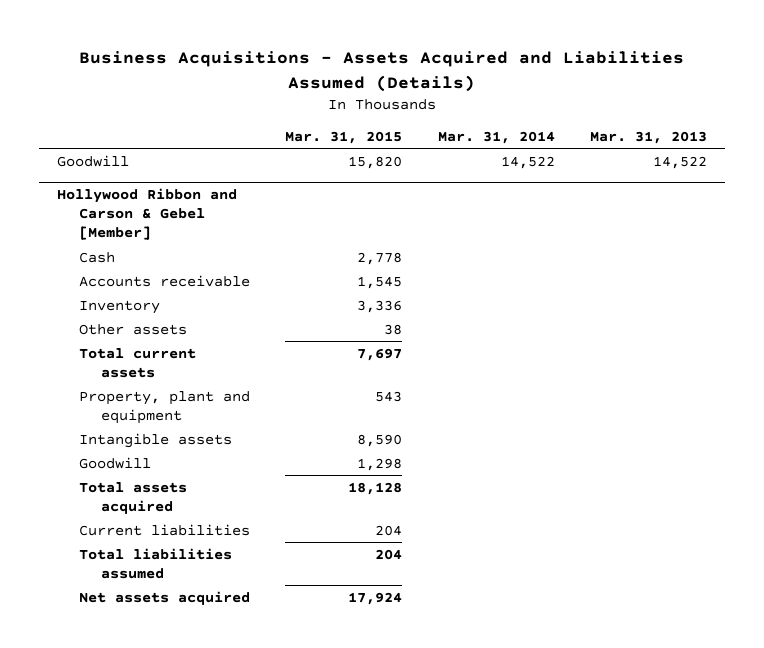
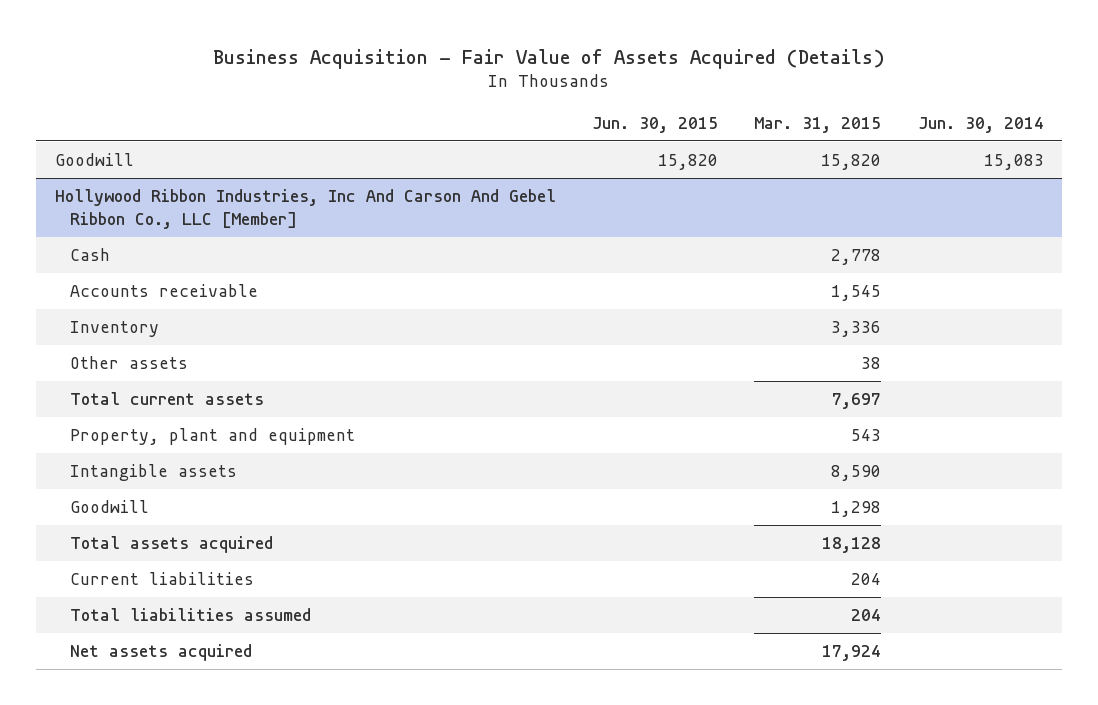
- Business Acquisitions - Assets Acquired and Liabilities Assumed (Details)
+ Business Acquisition - Fair Value of Assets Acquired (Details)
- | Mar. 31, 2015 | Mar. 31, 2014 | Mar. 31, 2013
+ | Jun. 30, 2015 | Mar. 31, 2015 | Jun. 30, 2014
- Hollywood Ribbon and Carson & Gebel [Member]
+ Hollywood Ribbon Industries, Inc And Carson And Gebel Ribbon Co., LLC [Member]

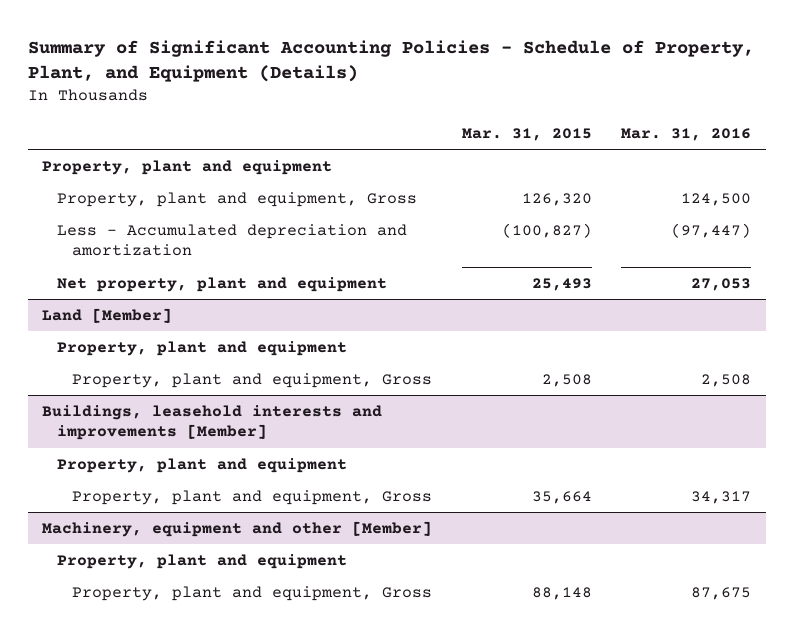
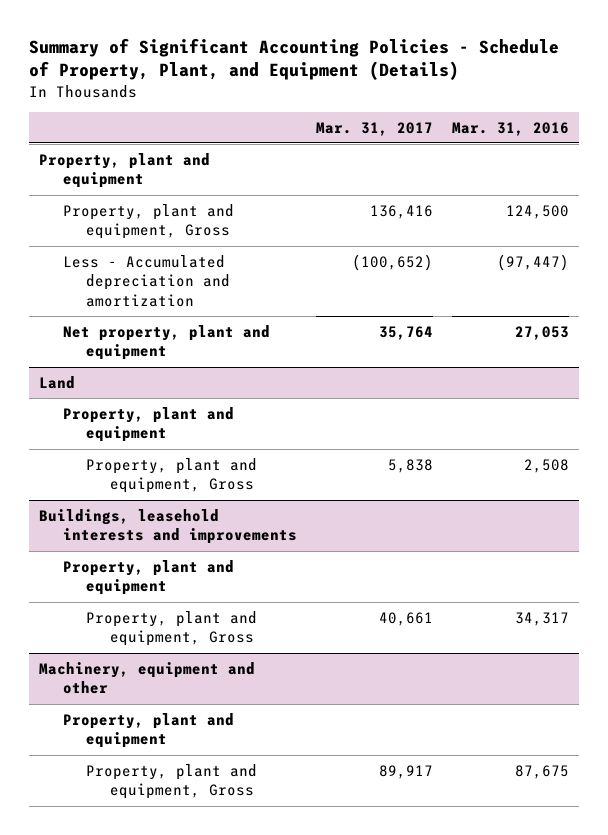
- | Mar. 31, 2015 | Mar. 31, 2016
+ | Mar. 31, 2017 | Mar. 31, 2016
- Land [Member]
+ Land
- Buildings, leasehold interests and improvements [Member]
+ Buildings, leasehold interests and improvements
- Machinery, equipment and other [Member]
+ Machinery, equipment and other

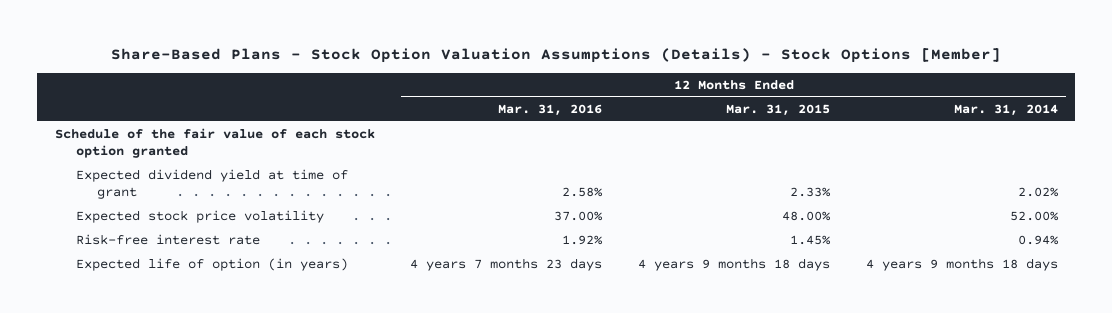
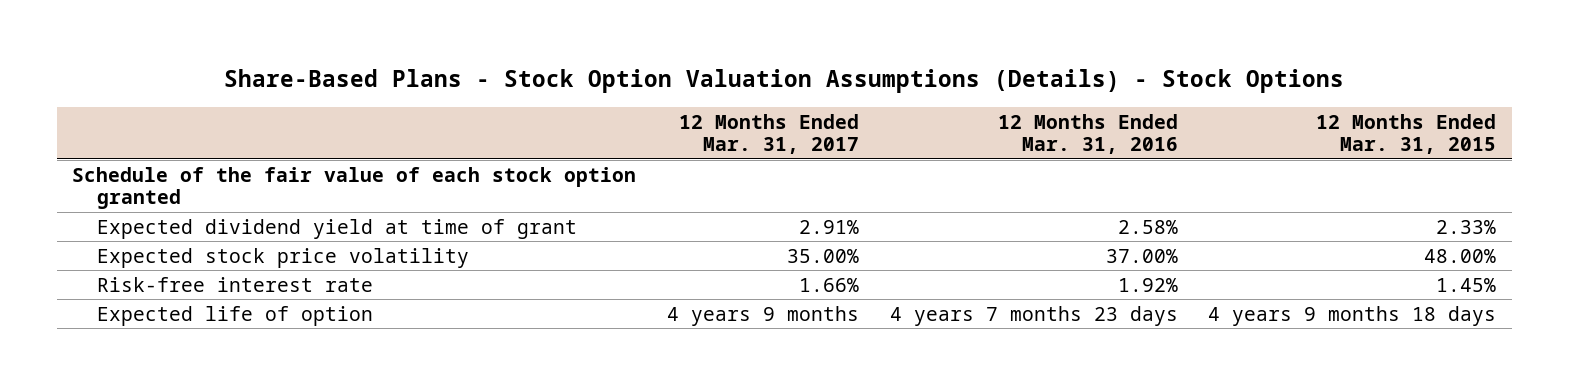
- Share-Based Plans - Stock Option Valuation Assumptions (Details) - Stock Options [Member]
+ Share-Based Plans - Stock Option Valuation Assumptions (Details) - Stock Options
- | 12 Months Ended Mar. 31, 2016 | 12 Months Ended Mar. 31, 2015 | 12 Months Ended Mar. 31, 2014
+ | 12 Months Ended Mar. 31, 2017 | 12 Months Ended Mar. 31, 2016 | 12 Months Ended Mar. 31, 2015
- Expected life of option (in years) | 4 years 7 months 23 days | 4 years 9 months 18 days | 4 years 9 months 18 days
+ Expected life of option | 4 years 9 months | 4 years 7 months 23 days | 4 years 9 months 18 days

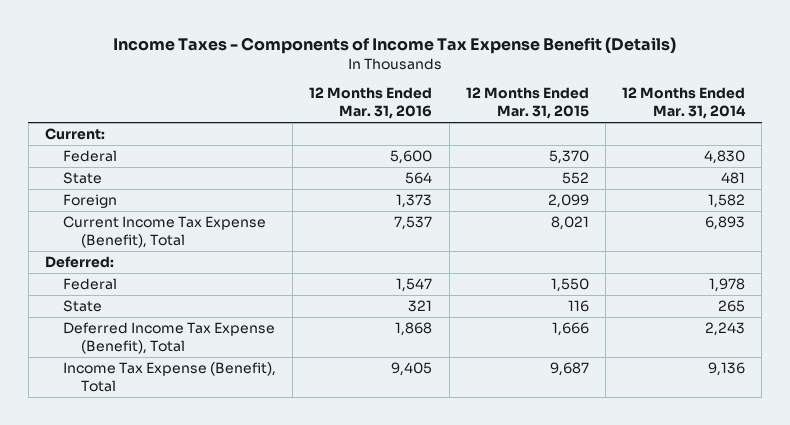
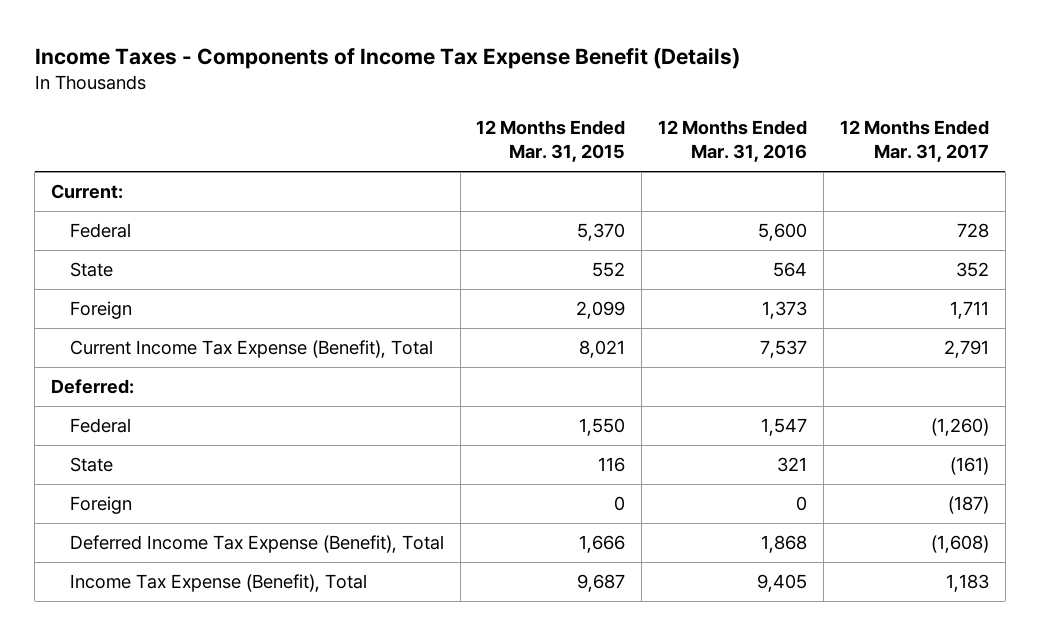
- | 12 Months Ended Mar. 31, 2016 | 12 Months Ended Mar. 31, 2015 | 12 Months Ended Mar. 31, 2014
+ | 12 Months Ended Mar. 31, 2015 | 12 Months Ended Mar. 31, 2016 | 12 Months Ended Mar. 31, 2017
+ Foreign | 0 | 0 | (187)

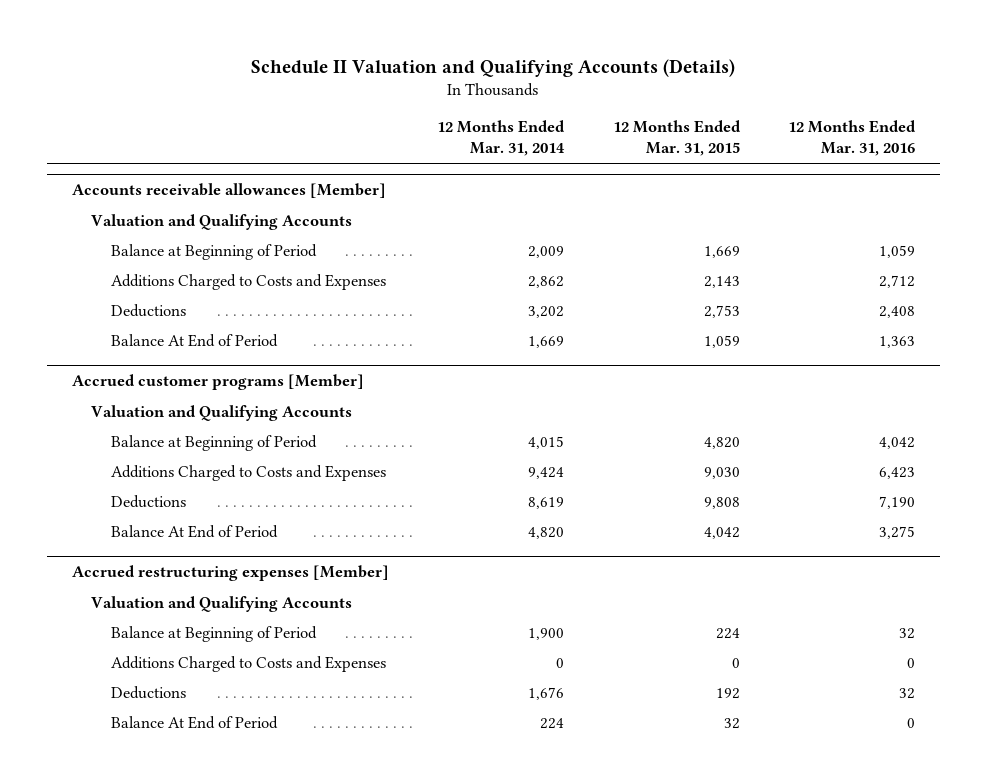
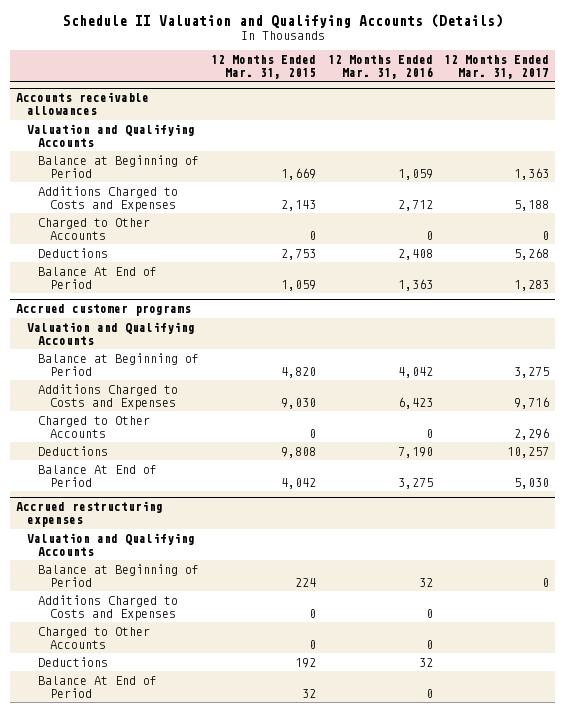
- | 12 Months Ended Mar. 31, 2014 | 12 Months Ended Mar. 31, 2015 | 12 Months Ended Mar. 31, 2016
+ | 12 Months Ended Mar. 31, 2015 | 12 Months Ended Mar. 31, 2016 | 12 Months Ended Mar. 31, 2017
- Accounts receivable allowances [Member]
+ Accounts receivable allowances
+ Charged to Other Accounts | 0 | 0 | 0
- Accrued customer programs [Member]
+ Accrued customer programs
+ Charged to Other Accounts | 0 | 0 | 2,296
- Accrued restructuring expenses [Member]
+ Accrued restructuring expenses
+ Charged to Other Accounts | 0 | 0 |

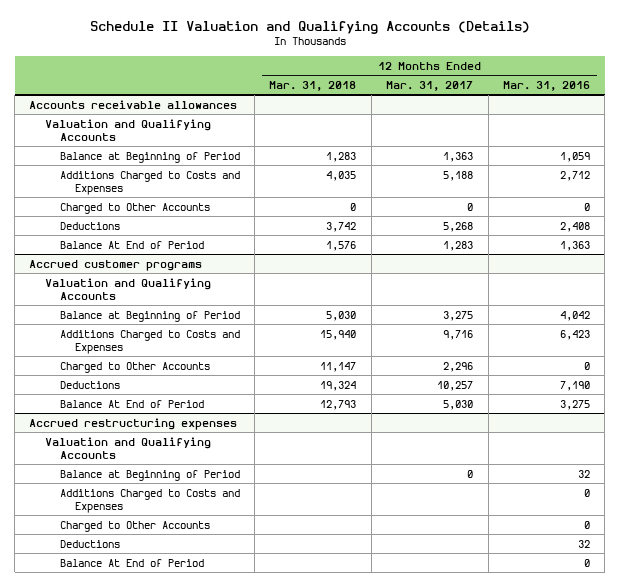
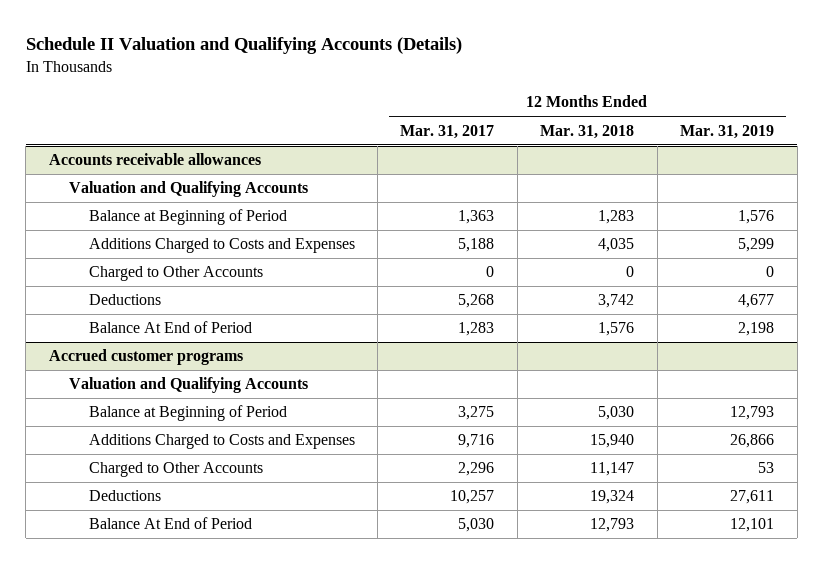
- | 12 Months Ended Mar. 31, 2018 | 12 Months Ended Mar. 31, 2017 | 12 Months Ended Mar. 31, 2016
+ | 12 Months Ended Mar. 31, 2017 | 12 Months Ended Mar. 31, 2018 | 12 Months Ended Mar. 31, 2019
- Accrued restructuring expenses
- Valuation and Qualifying Accounts
- Balance at Beginning of Period | | 0 | 32
- Additions Charged to Costs and Expenses | | | 0
- Charged to Other Accounts | | | 0
- Deductions | | | 32
- Balance At End of Period | | | 0

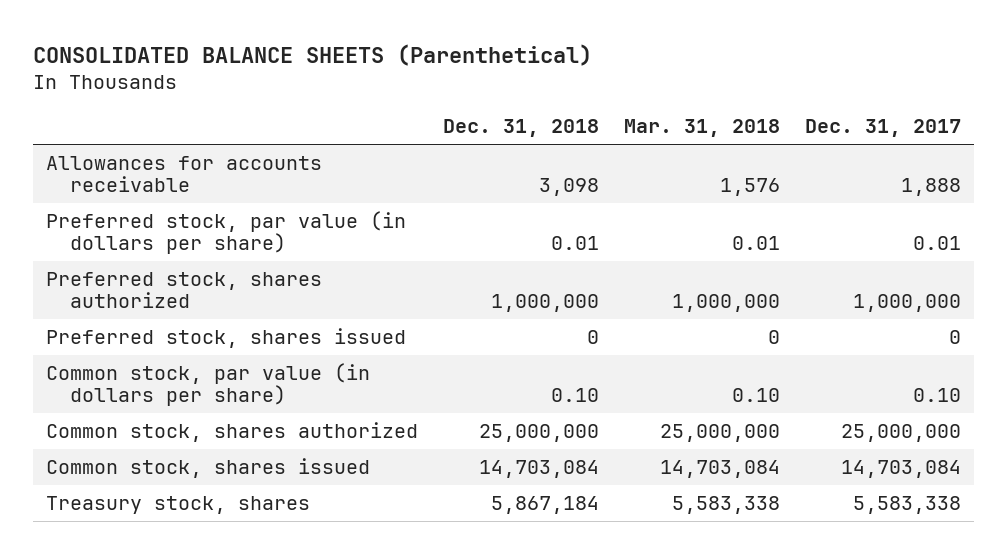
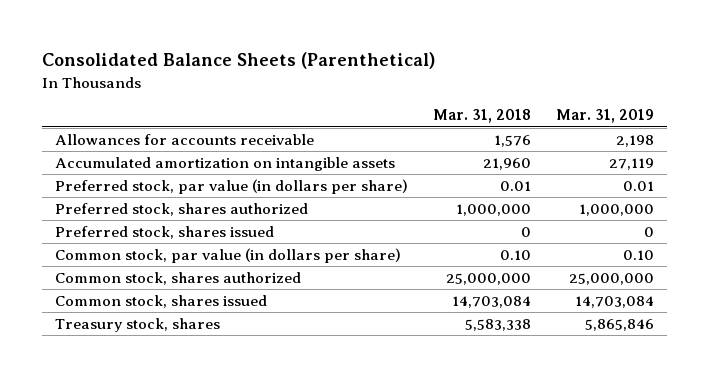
- CONSOLIDATED BALANCE SHEETS (Parenthetical)
+ Consolidated Balance Sheets (Parenthetical)
- | Dec. 31, 2018 | Mar. 31, 2018 | Dec. 31, 2017
+ | Mar. 31, 2018 | Mar. 31, 2019
+ Accumulated amortization on intangible assets | 21,960 | 27,119

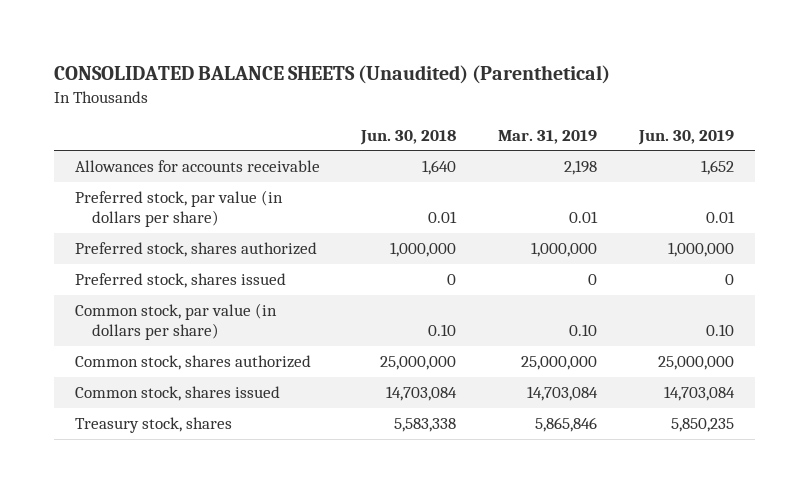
- Consolidated Balance Sheets (Parenthetical)
+ CONSOLIDATED BALANCE SHEETS (Unaudited) (Parenthetical)
- | Mar. 31, 2018 | Mar. 31, 2019
+ | Jun. 30, 2018 | Mar. 31, 2019 | Jun. 30, 2019
- Accumulated amortization on intangible assets | 21,960 | 27,119

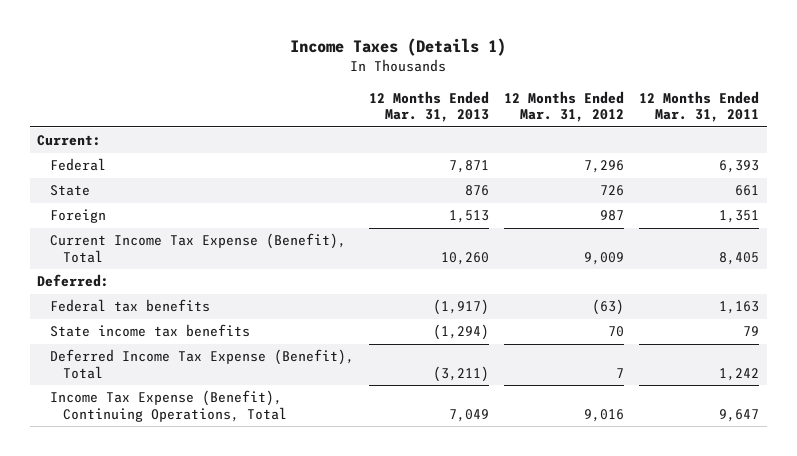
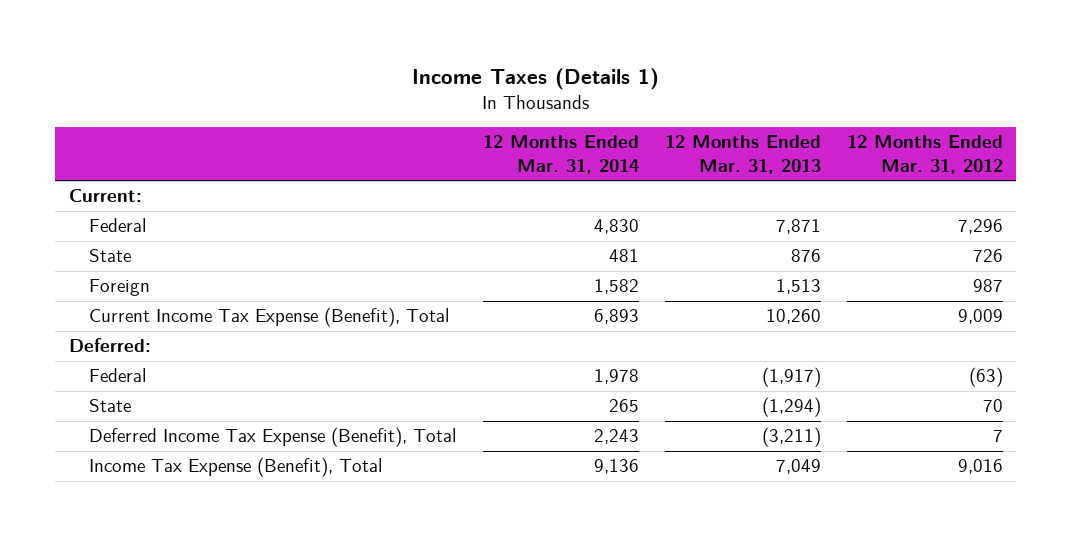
- | 12 Months Ended Mar. 31, 2013 | 12 Months Ended Mar. 31, 2012 | 12 Months Ended Mar. 31, 2011
+ | 12 Months Ended Mar. 31, 2014 | 12 Months Ended Mar. 31, 2013 | 12 Months Ended Mar. 31, 2012
- Federal tax benefits | (1,917) | (63) | 1,163
- State income tax benefits | (1,294) | 70 | 79
+ Federal | 1,978 | (1,917) | (63)
+ State | 265 | (1,294) | 70
- Income Tax Expense (Benefit), Continuing Operations, Total | 7,049 | 9,016 | 9,647
+ Income Tax Expense (Benefit), Total | 9,136 | 7,049 | 9,016

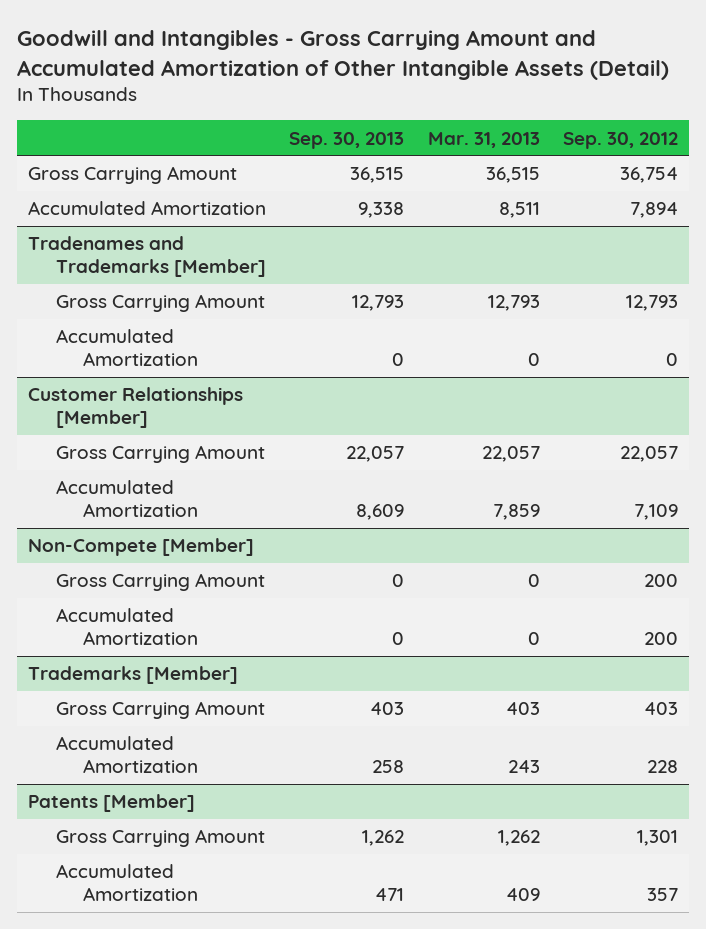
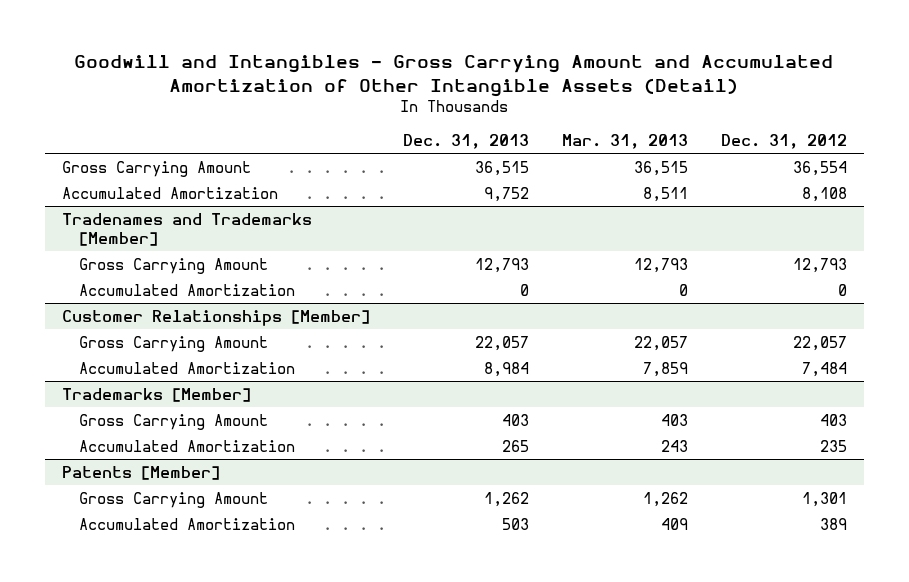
- | Sep. 30, 2013 | Mar. 31, 2013 | Sep. 30, 2012
+ | Dec. 31, 2013 | Mar. 31, 2013 | Dec. 31, 2012
- Non-Compete [Member]
- Gross Carrying Amount | 0 | 0 | 200
- Accumulated Amortization | 0 | 0 | 200

